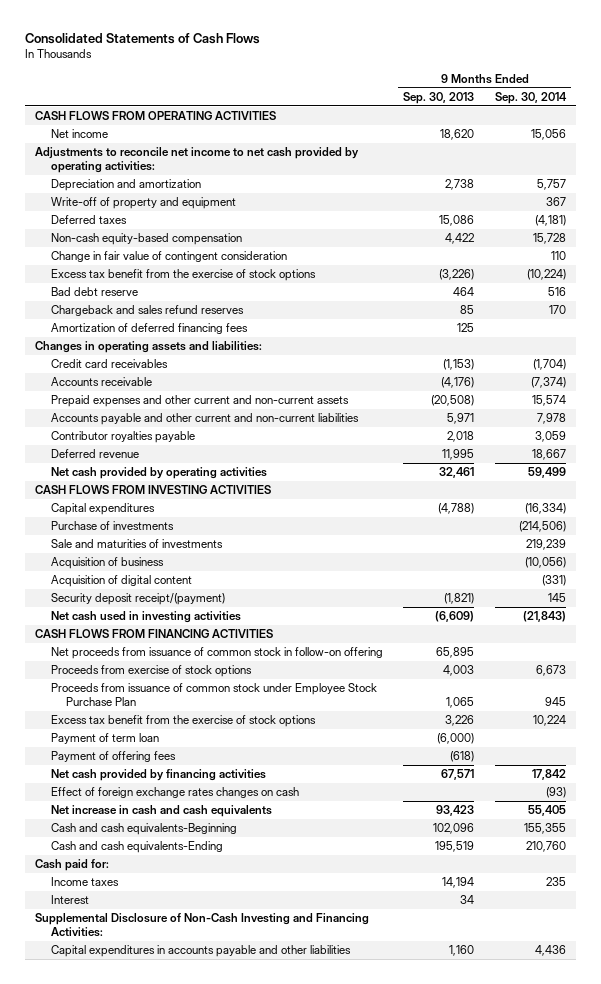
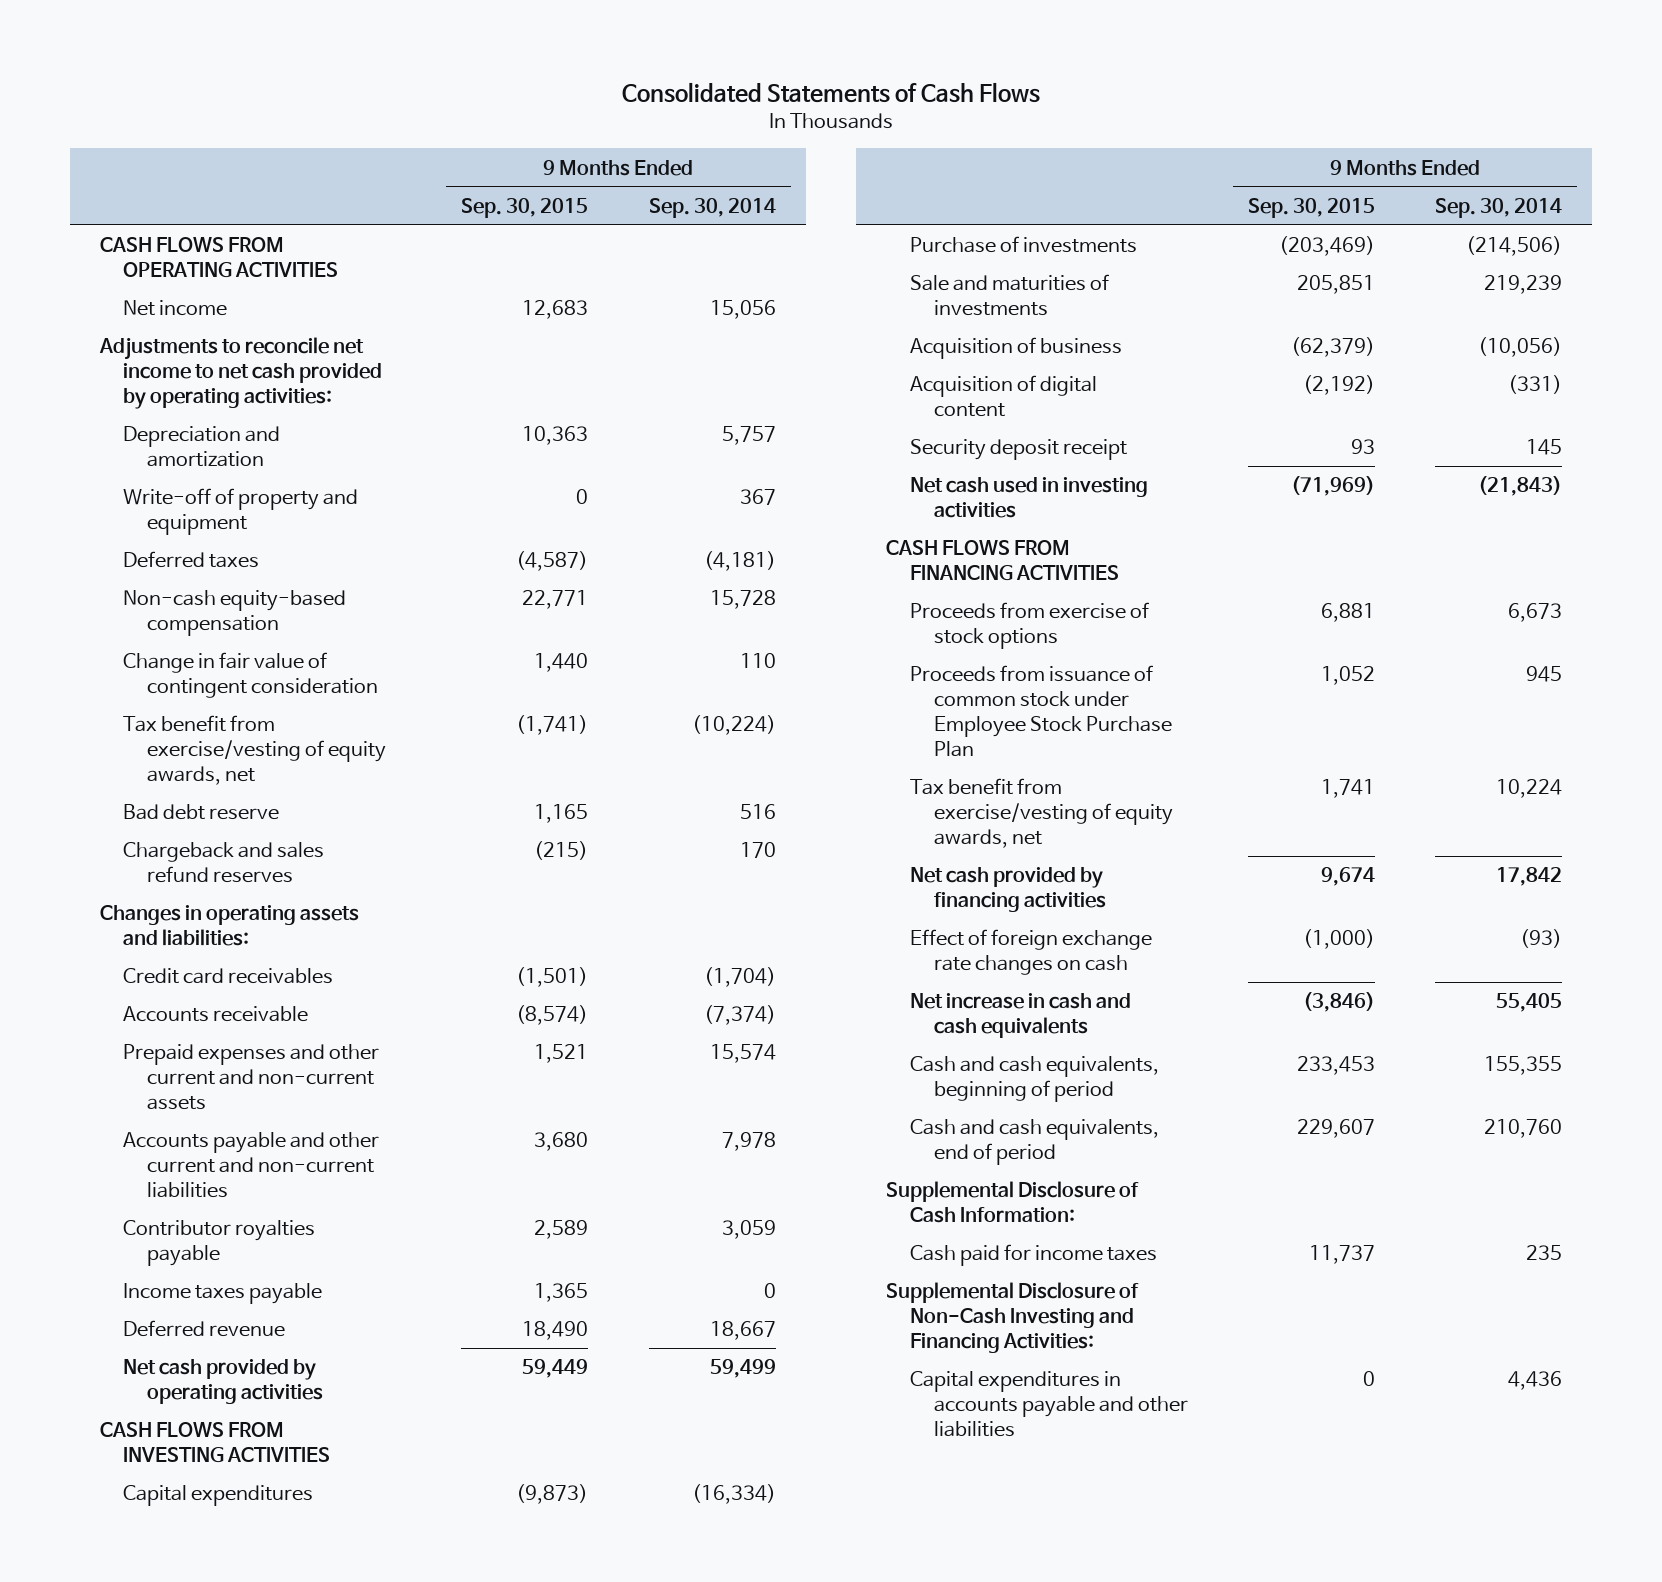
- | 9 Months Ended Sep. 30, 2013 | 9 Months Ended Sep. 30, 2014
+ | 9 Months Ended Sep. 30, 2015 | 9 Months Ended Sep. 30, 2014
- Excess tax benefit from the exercise of stock options | (3,226) | (10,224)
+ Tax benefit from exercise/vesting of equity awards, net | (1,741) | (10,224)
- Amortization of deferred financing fees | 125 |
+ Income taxes payable | 1,365 | 0
- Security deposit receipt/(payment) | (1,821) | 145
+ Security deposit receipt | 93 | 145
- Net proceeds from issuance of common stock in follow-on offering | 65,895 |
- Excess tax benefit from the exercise of stock options | 3,226 | 10,224
- Payment of term loan | (6,000) |
- Payment of offering fees | (618) |
+ Tax benefit from exercise/vesting of equity awards, net | 1,741 | 10,224
- Effect of foreign exchange rates changes on cash | | (93)
+ Effect of foreign exchange rate changes on cash | (1,000) | (93)
- Cash and cash equivalents-Beginning | 102,096 | 155,355
- Cash and cash equivalents-Ending | 195,519 | 210,760
- Cash paid for:
- Income taxes | 14,194 | 235
- Interest | 34 |
+ Cash and cash equivalents, beginning of period | 233,453 | 155,355
+ Cash and cash equivalents, end of period | 229,607 | 210,760
+ Supplemental Disclosure of Cash Information:
+ Cash paid for income taxes | 11,737 | 235

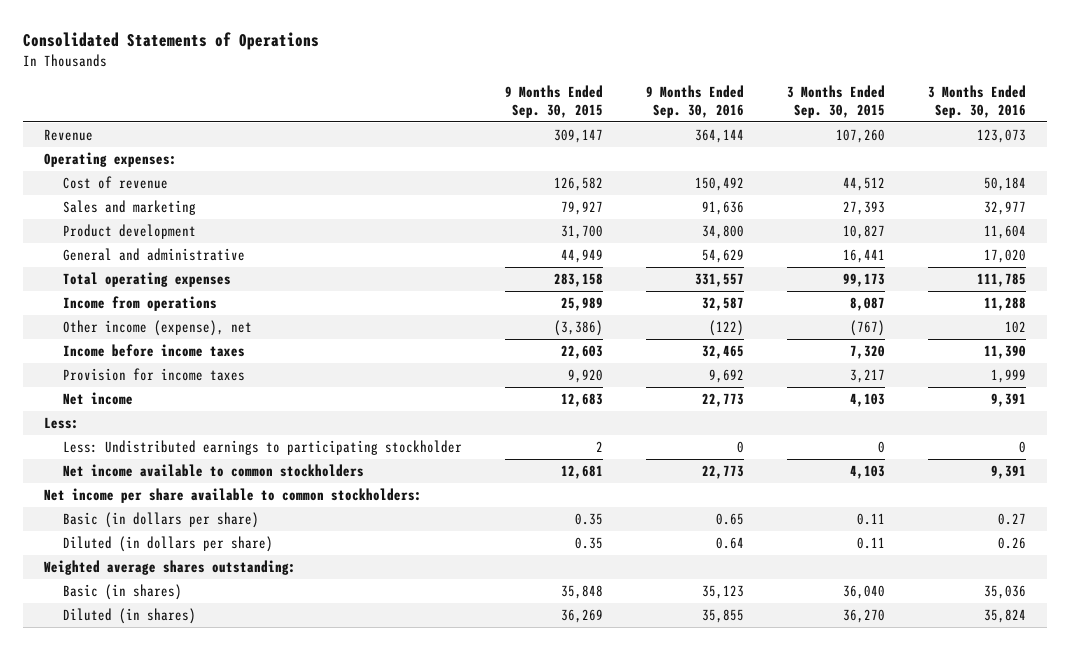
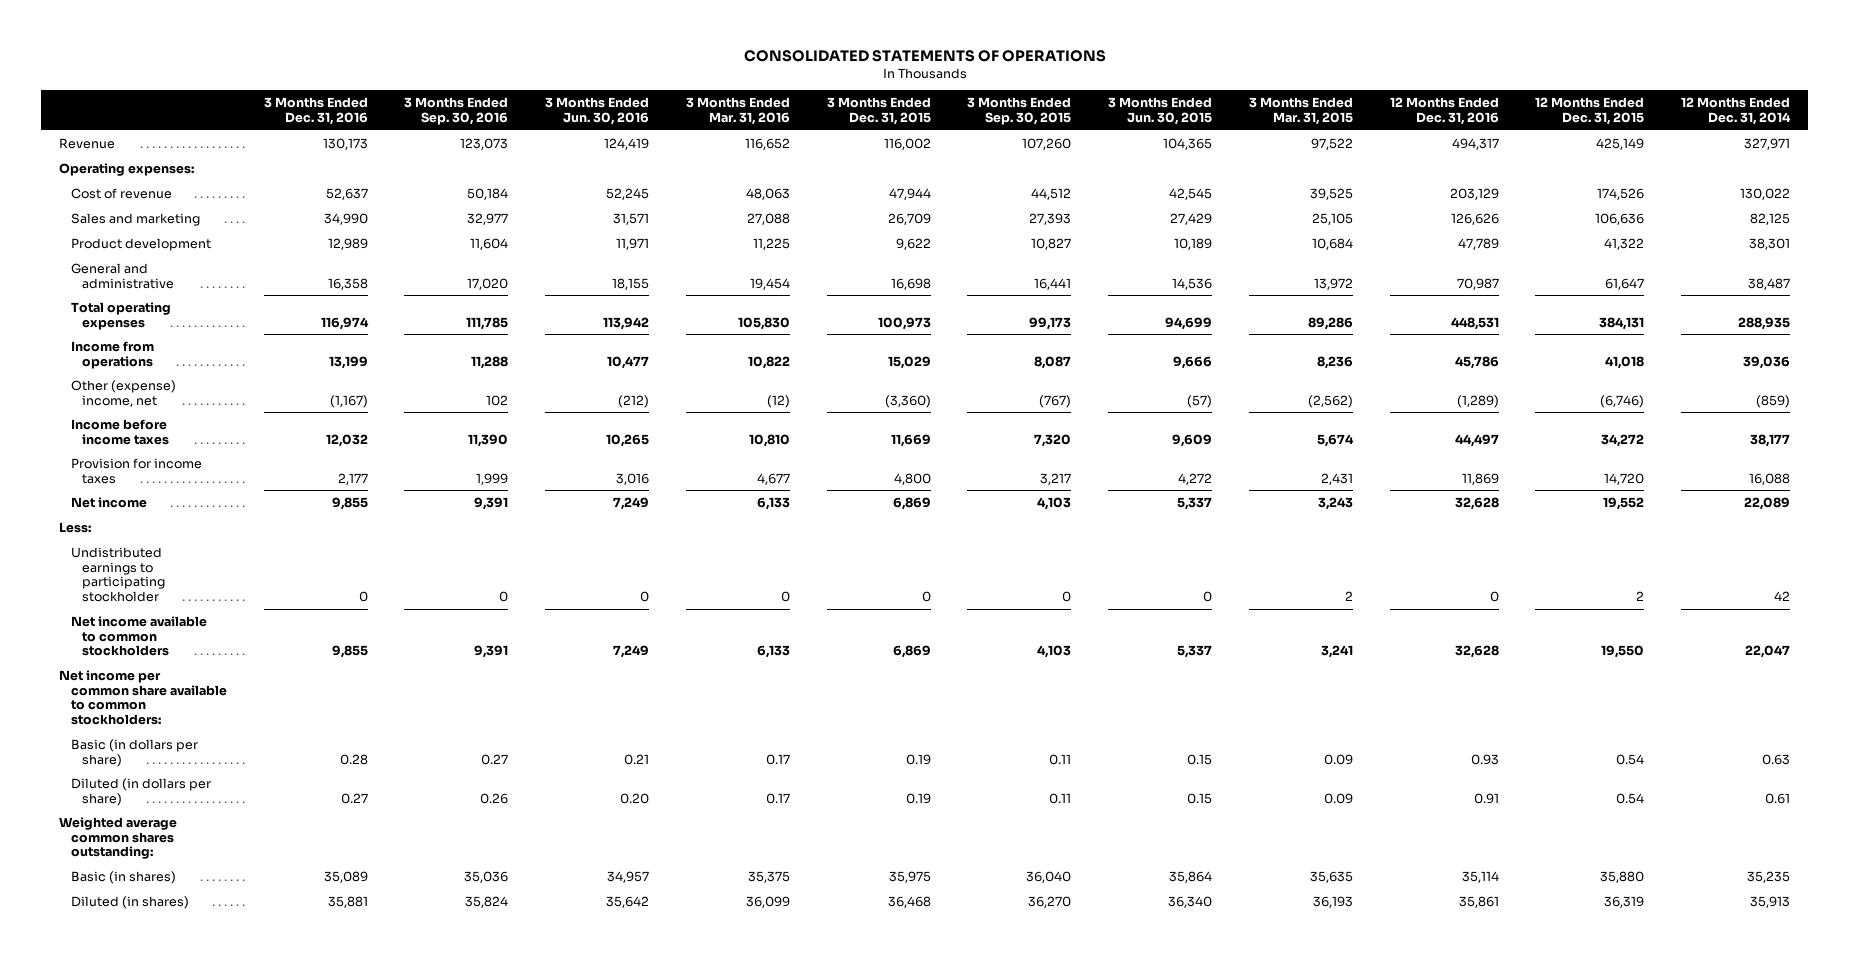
- Consolidated Statements of Operations
+ CONSOLIDATED STATEMENTS OF OPERATIONS
- | 9 Months Ended Sep. 30, 2015 | 9 Months Ended Sep. 30, 2016 | 3 Months Ended Sep. 30, 2015 | 3 Months Ended Sep. 30, 2016
+ | 3 Months Ended Dec. 31, 2016 | 3 Months Ended Sep. 30, 2016 | 3 Months Ended Jun. 30, 2016 | 3 Months Ended Mar. 31, 2016 | 3 Months Ended Dec. 31, 2015 | 3 Months Ended Sep. 30, 2015 | 3 Months Ended Jun. 30, 2015 | 3 Months Ended Mar. 31, 2015 | 12 Months Ended Dec. 31, 2016 | 12 Months Ended Dec. 31, 2015 | 12 Months Ended Dec. 31, 2014
- Other income (expense), net | (3,386) | (122) | (767) | 102
+ Other (expense) income, net | (1,167) | 102 | (212) | (12) | (3,360) | (767) | (57) | (2,562) | (1,289) | (6,746) | (859)
- Less: Undistributed earnings to participating stockholder | 2 | 0 | 0 | 0
+ Undistributed earnings to participating stockholder | 0 | 0 | 0 | 0 | 0 | 0 | 0 | 2 | 0 | 2 | 42
- Net income per share available to common stockholders:
+ Net income per common share available to common stockholders:
- Weighted average shares outstanding:
+ Weighted average common shares outstanding:

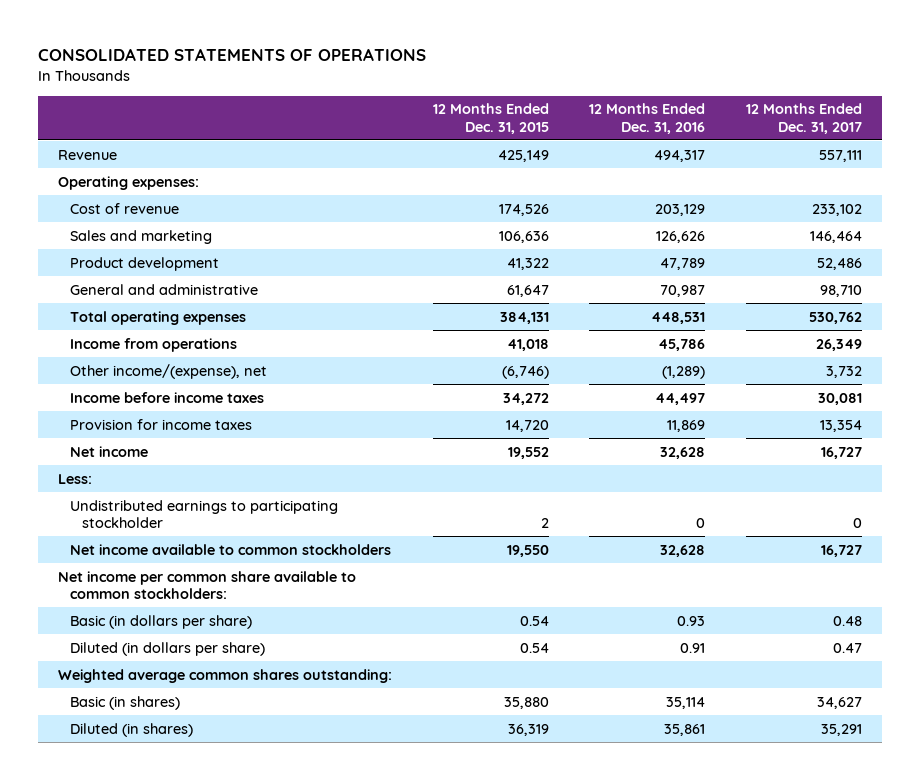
- | 3 Months Ended Dec. 31, 2016 | 3 Months Ended Sep. 30, 2016 | 3 Months Ended Jun. 30, 2016 | 3 Months Ended Mar. 31, 2016 | 3 Months Ended Dec. 31, 2015 | 3 Months Ended Sep. 30, 2015 | 3 Months Ended Jun. 30, 2015 | 3 Months Ended Mar. 31, 2015 | 12 Months Ended Dec. 31, 2016 | 12 Months Ended Dec. 31, 2015 | 12 Months Ended Dec. 31, 2014
+ | 12 Months Ended Dec. 31, 2015 | 12 Months Ended Dec. 31, 2016 | 12 Months Ended Dec. 31, 2017
- Other (expense) income, net | (1,167) | 102 | (212) | (12) | (3,360) | (767) | (57) | (2,562) | (1,289) | (6,746) | (859)
+ Other income/(expense), net | (6,746) | (1,289) | 3,732

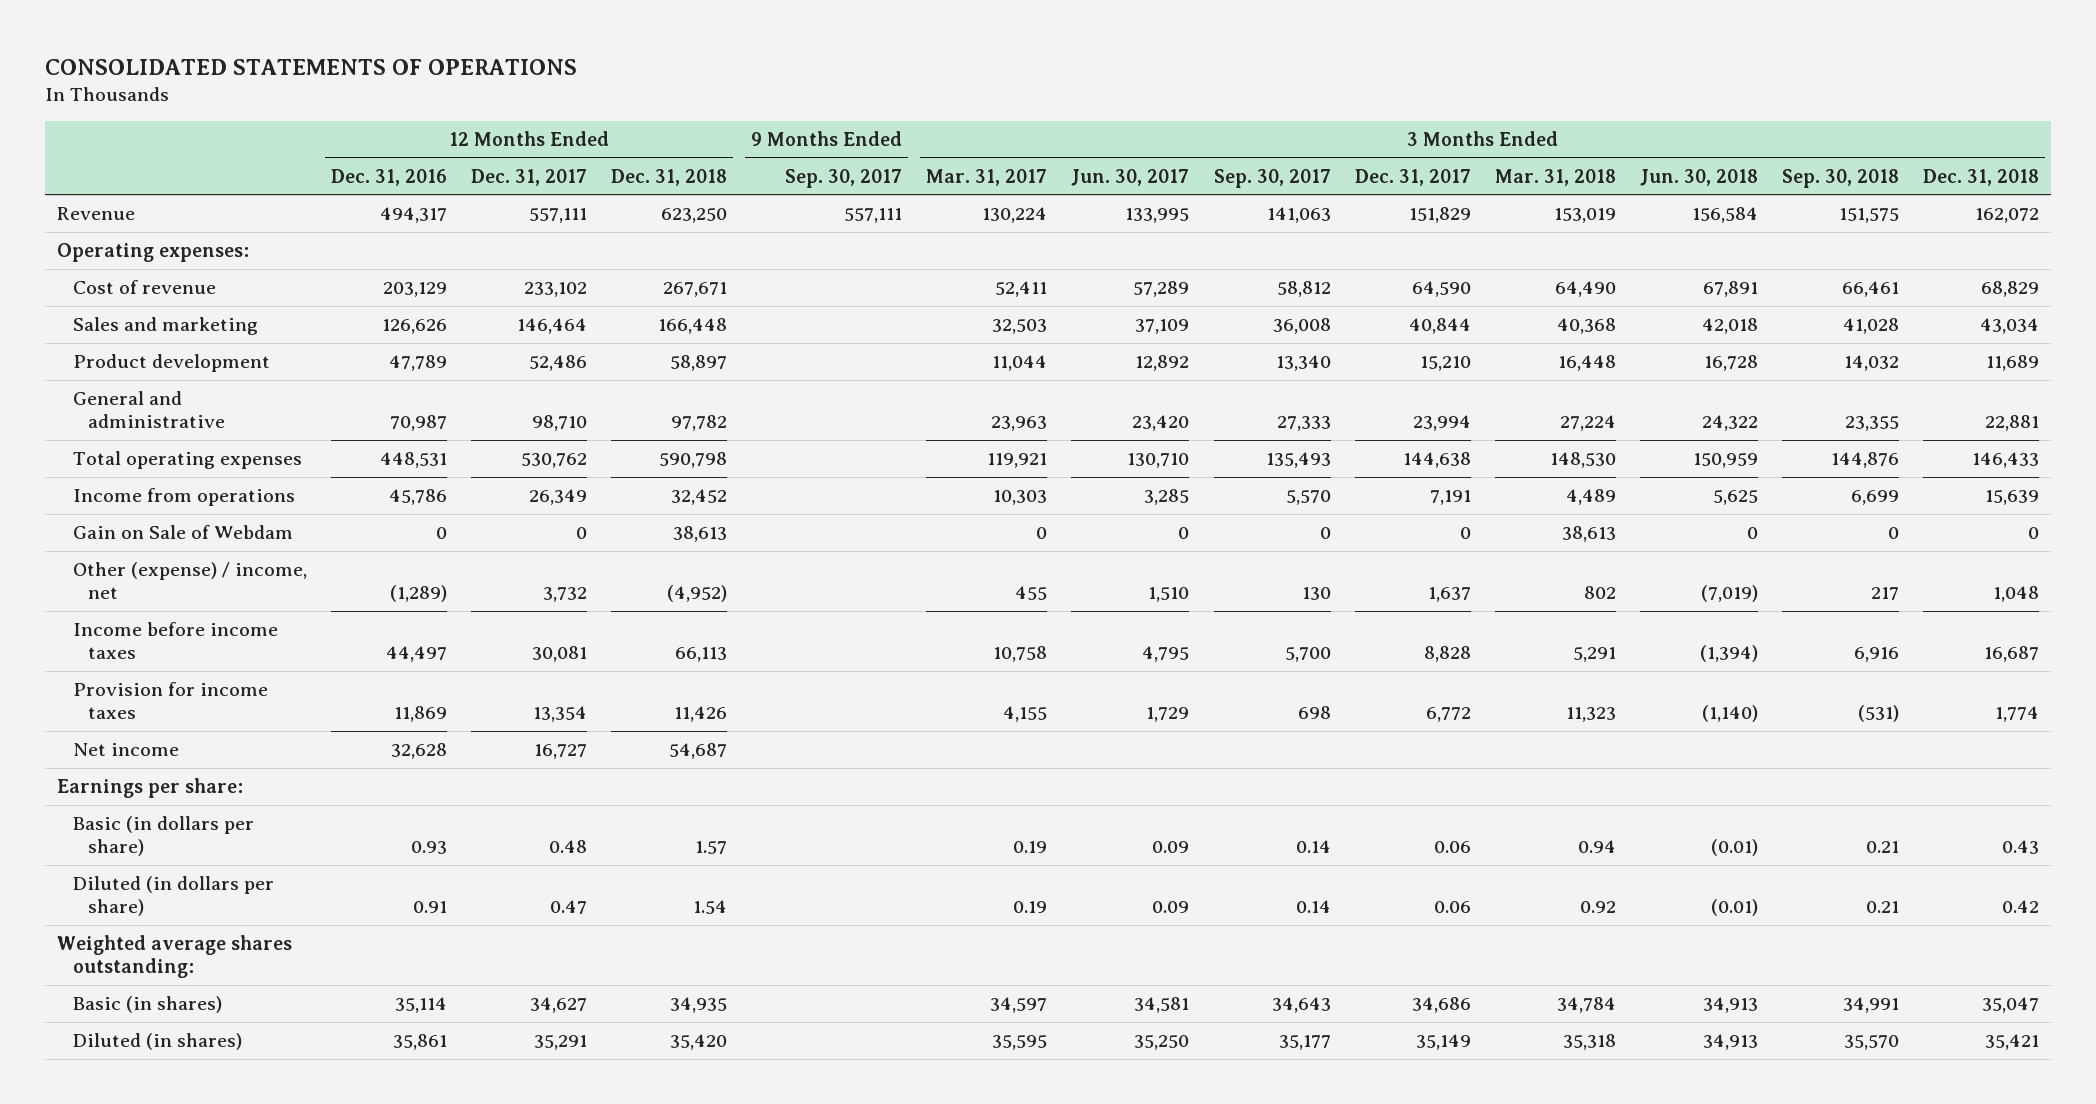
- | 12 Months Ended Dec. 31, 2015 | 12 Months Ended Dec. 31, 2016 | 12 Months Ended Dec. 31, 2017
+ | 12 Months Ended Dec. 31, 2016 | 12 Months Ended Dec. 31, 2017 | 12 Months Ended Dec. 31, 2018 | 9 Months Ended Sep. 30, 2017 | 3 Months Ended Mar. 31, 2017 | 3 Months Ended Jun. 30, 2017 | 3 Months Ended Sep. 30, 2017 | 3 Months Ended Dec. 31, 2017 | 3 Months Ended Mar. 31, 2018 | 3 Months Ended Jun. 30, 2018 | 3 Months Ended Sep. 30, 2018 | 3 Months Ended Dec. 31, 2018
- Other income/(expense), net | (6,746) | (1,289) | 3,732
+ Gain on Sale of Webdam | 0 | 0 | 38,613 | | 0 | 0 | 0 | 0 | 38,613 | 0 | 0 | 0
+ Other (expense) / income, net | (1,289) | 3,732 | (4,952) | | 455 | 1,510 | 130 | 1,637 | 802 | (7,019) | 217 | 1,048
- Less:
- Undistributed earnings to participating stockholder | 2 | 0 | 0
- Net income available to common stockholders | 19,550 | 32,628 | 16,727
- Net income per common share available to common stockholders:
+ Earnings per share:
- Weighted average common shares outstanding:
+ Weighted average shares outstanding:

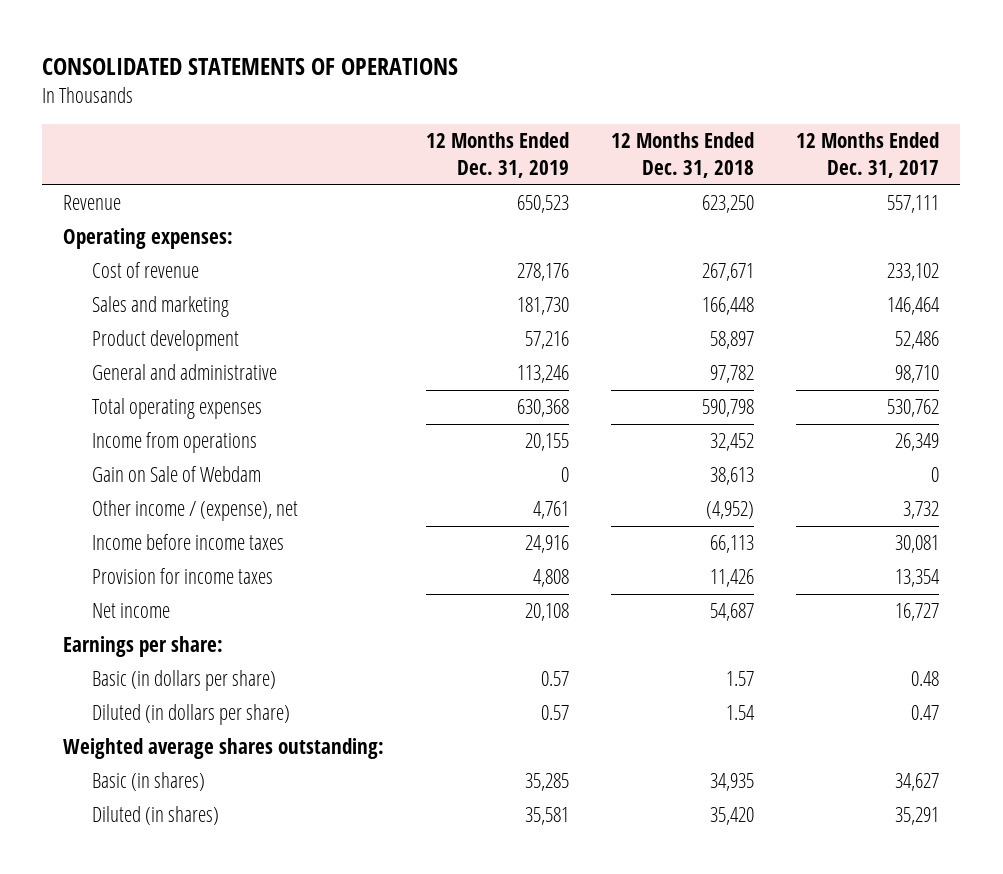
- | 12 Months Ended Dec. 31, 2016 | 12 Months Ended Dec. 31, 2017 | 12 Months Ended Dec. 31, 2018 | 9 Months Ended Sep. 30, 2017 | 3 Months Ended Mar. 31, 2017 | 3 Months Ended Jun. 30, 2017 | 3 Months Ended Sep. 30, 2017 | 3 Months Ended Dec. 31, 2017 | 3 Months Ended Mar. 31, 2018 | 3 Months Ended Jun. 30, 2018 | 3 Months Ended Sep. 30, 2018 | 3 Months Ended Dec. 31, 2018
+ | 12 Months Ended Dec. 31, 2019 | 12 Months Ended Dec. 31, 2018 | 12 Months Ended Dec. 31, 2017
- Other (expense) / income, net | (1,289) | 3,732 | (4,952) | | 455 | 1,510 | 130 | 1,637 | 802 | (7,019) | 217 | 1,048
+ Other income / (expense), net | 4,761 | (4,952) | 3,732

